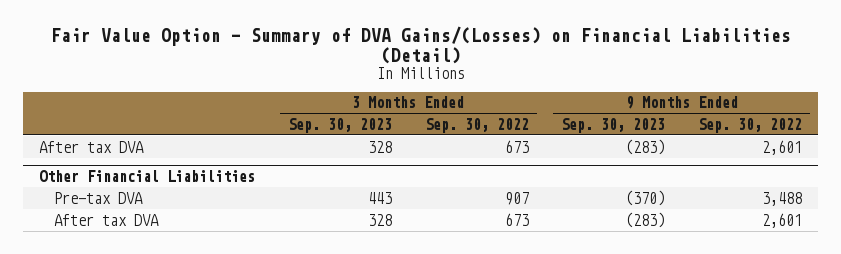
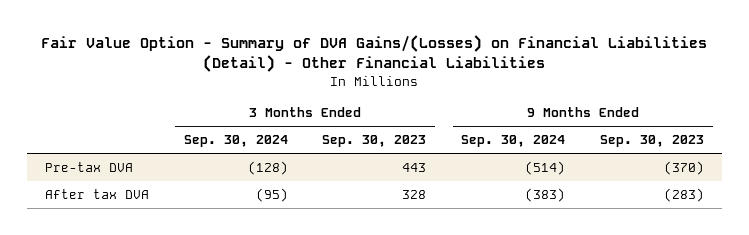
- Fair Value Option - Summary of DVA Gains/(Losses) on Financial Liabilities (Detail)
+ Fair Value Option - Summary of DVA Gains/(Losses) on Financial Liabilities (Detail) - Other Financial Liabilities
- | 3 Months Ended Sep. 30, 2023 | 3 Months Ended Sep. 30, 2022 | 9 Months Ended Sep. 30, 2023 | 9 Months Ended Sep. 30, 2022
+ | 3 Months Ended Sep. 30, 2024 | 3 Months Ended Sep. 30, 2023 | 9 Months Ended Sep. 30, 2024 | 9 Months Ended Sep. 30, 2023
- After tax DVA | 328 | 673 | (283) | 2,601
- Other Financial Liabilities

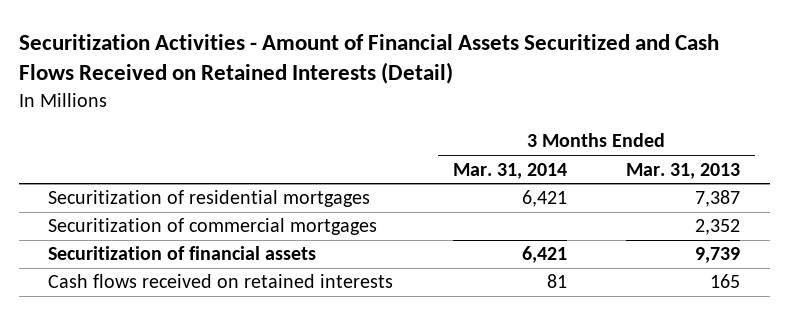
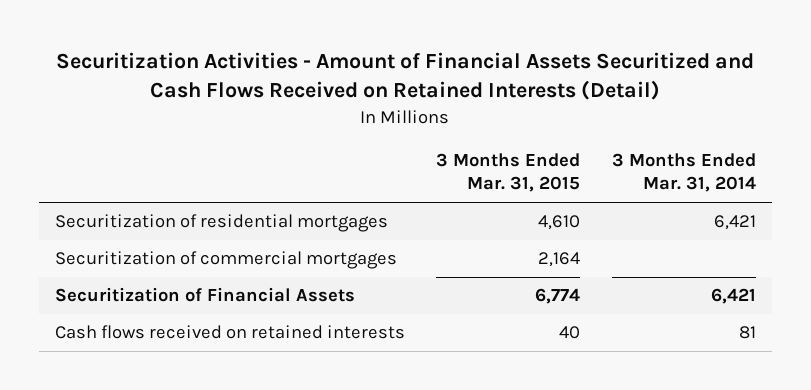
- | 3 Months Ended Mar. 31, 2014 | 3 Months Ended Mar. 31, 2013
+ | 3 Months Ended Mar. 31, 2015 | 3 Months Ended Mar. 31, 2014
- Securitization of financial assets | 6,421 | 9,739
+ Securitization of Financial Assets | 6,774 | 6,421

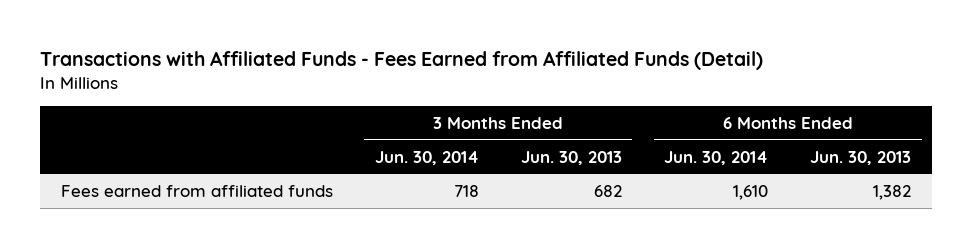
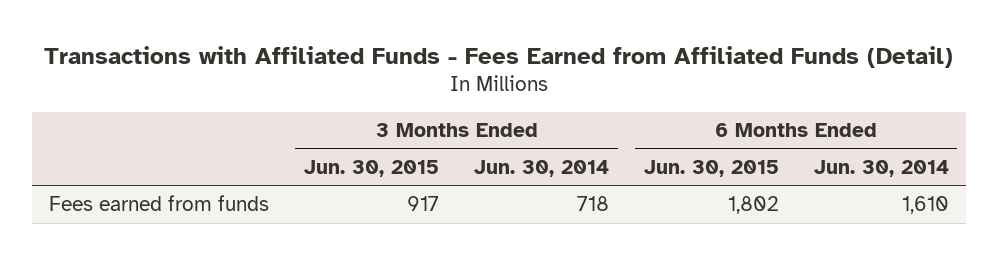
- | 3 Months Ended Jun. 30, 2014 | 3 Months Ended Jun. 30, 2013 | 6 Months Ended Jun. 30, 2014 | 6 Months Ended Jun. 30, 2013
+ | 3 Months Ended Jun. 30, 2015 | 3 Months Ended Jun. 30, 2014 | 6 Months Ended Jun. 30, 2015 | 6 Months Ended Jun. 30, 2014
- Fees earned from affiliated funds | 718 | 682 | 1,610 | 1,382
+ Fees earned from funds | 917 | 718 | 1,802 | 1,610

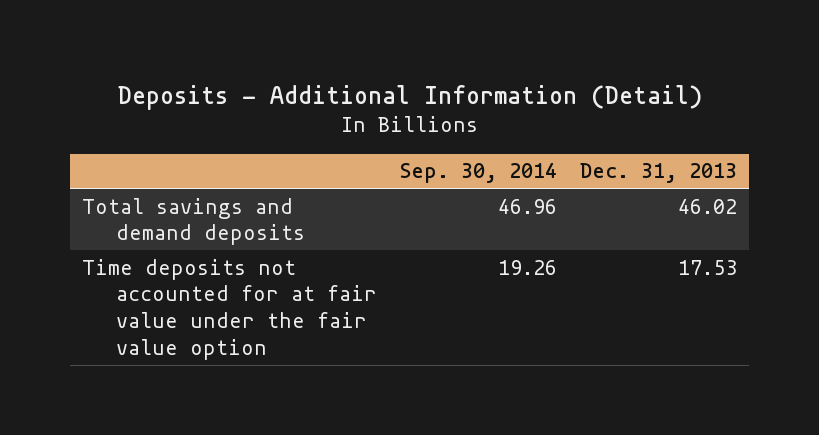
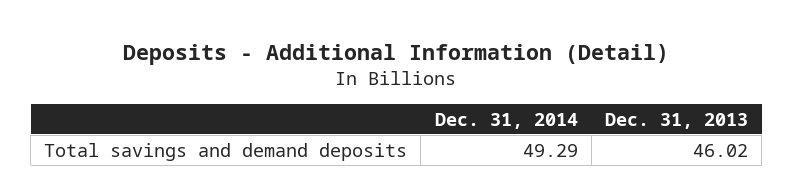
- | Sep. 30, 2014 | Dec. 31, 2013
+ | Dec. 31, 2014 | Dec. 31, 2013
- Time deposits not accounted for at fair value under the fair value option | 19.26 | 17.53

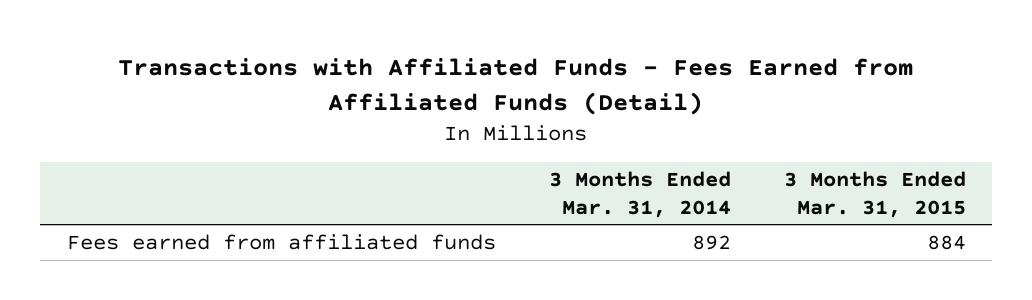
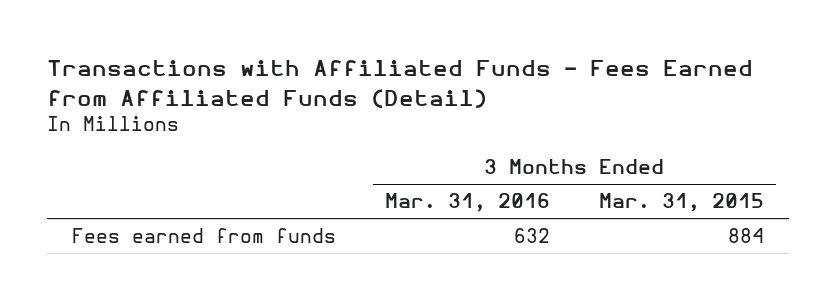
- | 3 Months Ended Mar. 31, 2014 | 3 Months Ended Mar. 31, 2015
+ | 3 Months Ended Mar. 31, 2016 | 3 Months Ended Mar. 31, 2015
- Fees earned from affiliated funds | 892 | 884
+ Fees earned from funds | 632 | 884

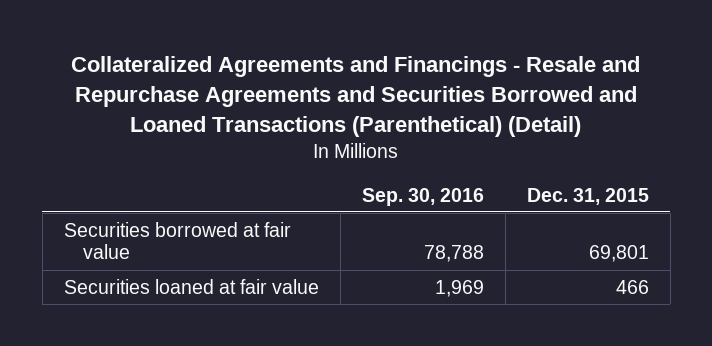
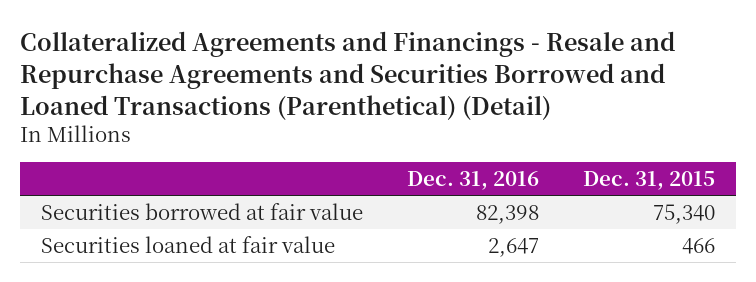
- | Sep. 30, 2016 | Dec. 31, 2015
+ | Dec. 31, 2016 | Dec. 31, 2015
- Securities borrowed at fair value | 78,788 | 69,801
+ Securities borrowed at fair value | 82,398 | 75,340

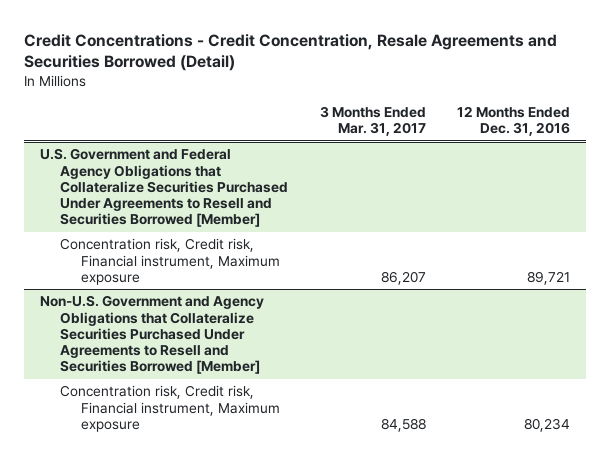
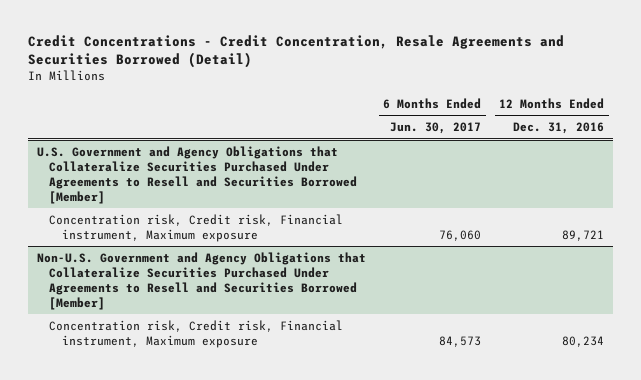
- | 3 Months Ended Mar. 31, 2017 | 12 Months Ended Dec. 31, 2016
+ | 6 Months Ended Jun. 30, 2017 | 12 Months Ended Dec. 31, 2016
- U.S. Government and Federal Agency Obligations that Collateralize Securities Purchased Under Agreements to Resell and Securities Borrowed [Member]
+ U.S. Government and Agency Obligations that Collateralize Securities Purchased Under Agreements to Resell and Securities Borrowed [Member]

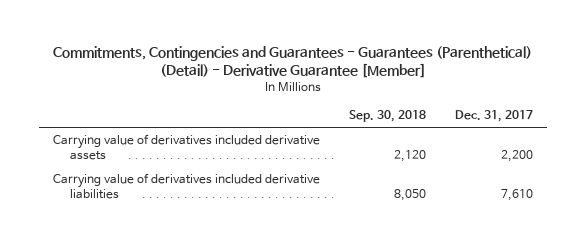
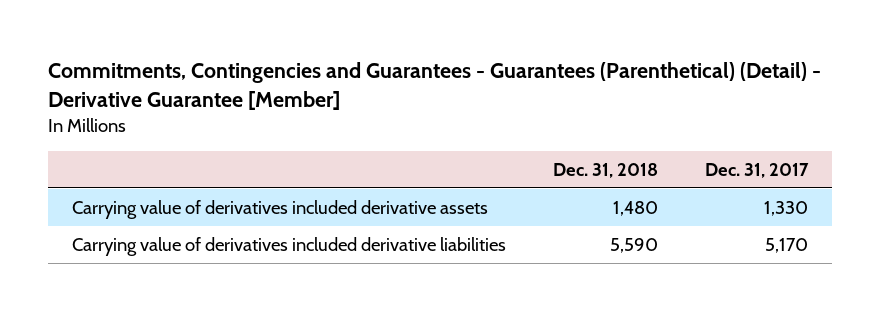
- | Sep. 30, 2018 | Dec. 31, 2017
+ | Dec. 31, 2018 | Dec. 31, 2017
- Carrying value of derivatives included derivative assets | 2,120 | 2,200
- Carrying value of derivatives included derivative liabilities | 8,050 | 7,610
+ Carrying value of derivatives included derivative assets | 1,480 | 1,330
+ Carrying value of derivatives included derivative liabilities | 5,590 | 5,170

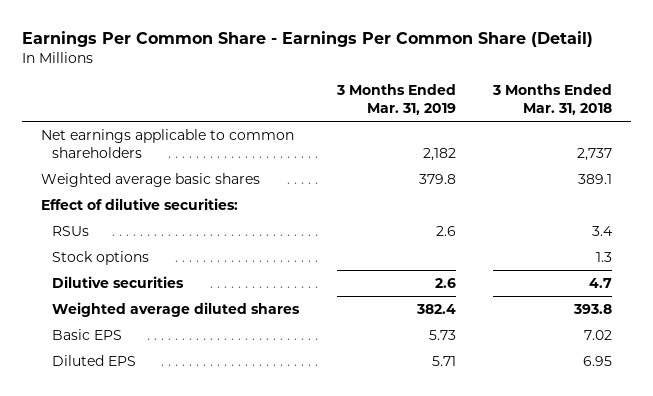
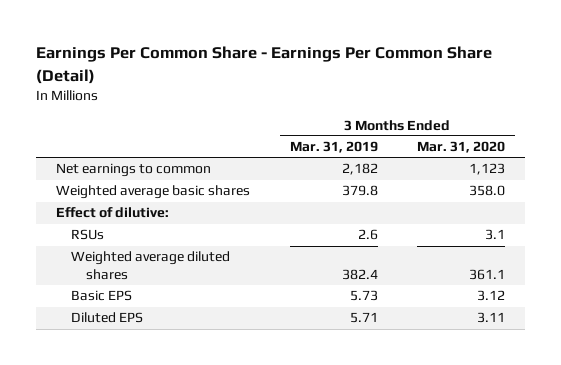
- | 3 Months Ended Mar. 31, 2019 | 3 Months Ended Mar. 31, 2018
+ | 3 Months Ended Mar. 31, 2019 | 3 Months Ended Mar. 31, 2020
- Net earnings applicable to common shareholders | 2,182 | 2,737
+ Net earnings to common | 2,182 | 1,123
- Effect of dilutive securities:
+ Effect of dilutive:
- Stock options | | 1.3
- Dilutive securities | 2.6 | 4.7

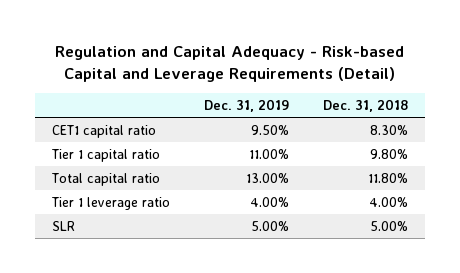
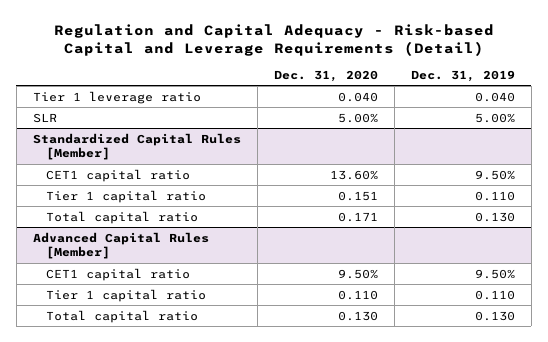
- | Dec. 31, 2019 | Dec. 31, 2018
+ | Dec. 31, 2020 | Dec. 31, 2019
- CET1 capital ratio | 9.50% | 8.30%
- Tier 1 capital ratio | 11.00% | 9.80%
- Total capital ratio | 13.00% | 11.80%
- Tier 1 leverage ratio | 4.00% | 4.00%
+ Tier 1 leverage ratio | 0.040 | 0.040
+ Standardized Capital Rules [Member]
+ CET1 capital ratio | 13.60% | 9.50%
+ Tier 1 capital ratio | 0.151 | 0.110
+ Total capital ratio | 0.171 | 0.130
+ Advanced Capital Rules [Member]
+ CET1 capital ratio | 9.50% | 9.50%
+ Tier 1 capital ratio | 0.110 | 0.110
+ Total capital ratio | 0.130 | 0.130

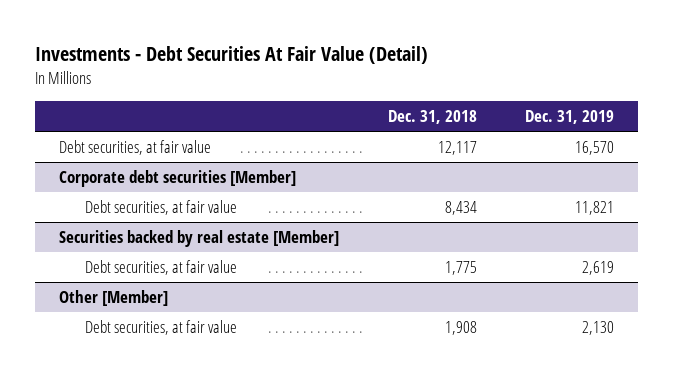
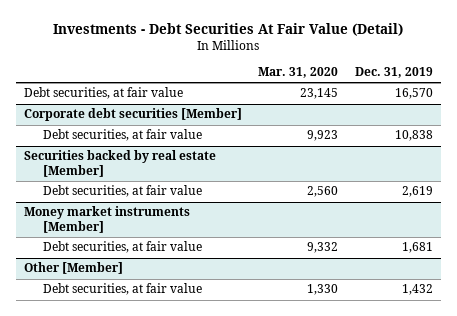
- | Dec. 31, 2018 | Dec. 31, 2019
+ | Mar. 31, 2020 | Dec. 31, 2019
@ Corporate debt securities [Member]
- Debt securities, at fair value | 8,434 | 11,821
+ Debt securities, at fair value | 9,923 | 10,838
+ Money market instruments [Member]
+ Debt securities, at fair value | 9,332 | 1,681
@ Other [Member]
- Debt securities, at fair value | 1,908 | 2,130
+ Debt securities, at fair value | 1,330 | 1,432

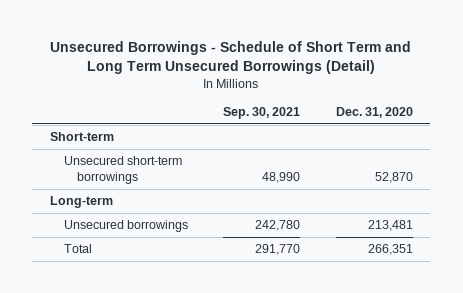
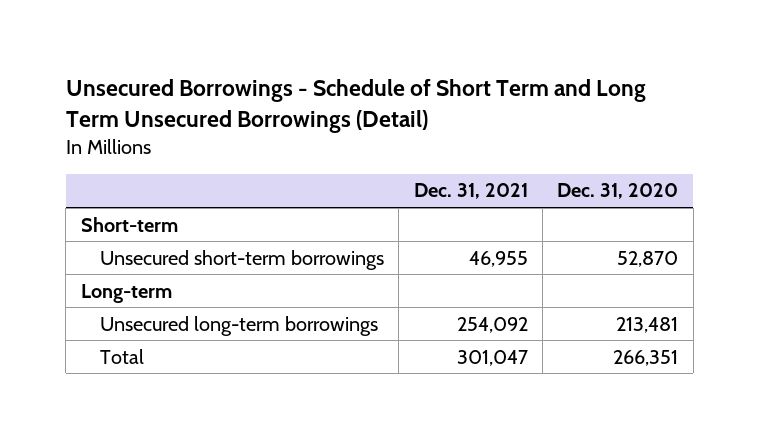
- | Sep. 30, 2021 | Dec. 31, 2020
+ | Dec. 31, 2021 | Dec. 31, 2020
- Unsecured borrowings | 242,780 | 213,481
+ Unsecured long-term borrowings | 254,092 | 213,481

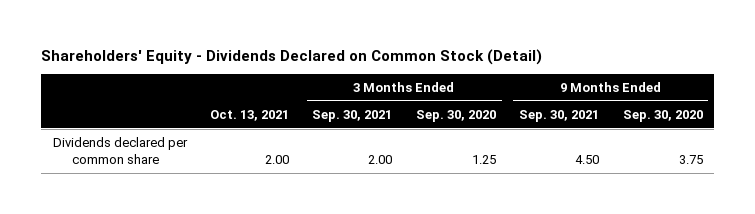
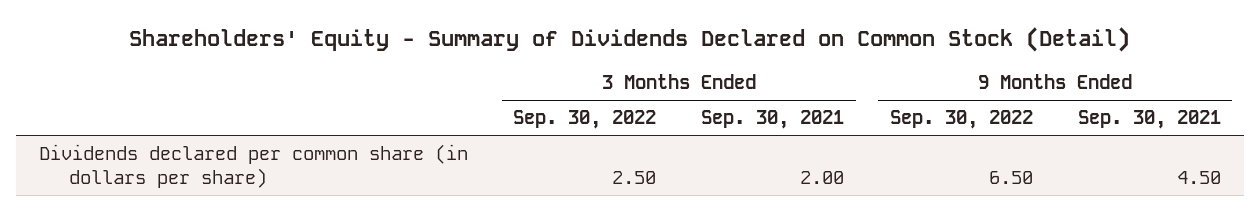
- Shareholders' Equity - Dividends Declared on Common Stock (Detail)
+ Shareholders' Equity - Summary of Dividends Declared on Common Stock (Detail)
- | Oct. 13, 2021 | 3 Months Ended Sep. 30, 2021 | 3 Months Ended Sep. 30, 2020 | 9 Months Ended Sep. 30, 2021 | 9 Months Ended Sep. 30, 2020
+ | 3 Months Ended Sep. 30, 2022 | 3 Months Ended Sep. 30, 2021 | 9 Months Ended Sep. 30, 2022 | 9 Months Ended Sep. 30, 2021
- Dividends declared per common share | 2.00 | 2.00 | 1.25 | 4.50 | 3.75
+ Dividends declared per common share (in dollars per share) | 2.50 | 2.00 | 6.50 | 4.50

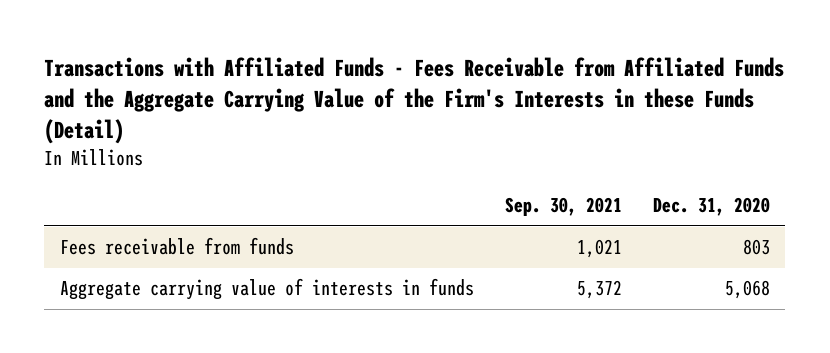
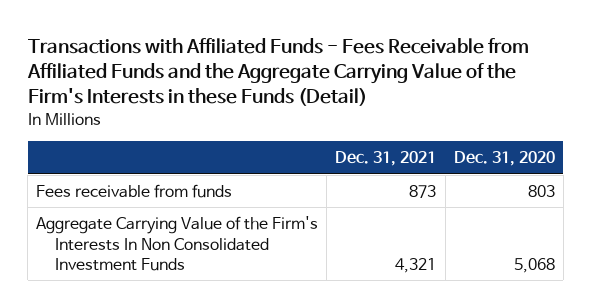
- | Sep. 30, 2021 | Dec. 31, 2020
+ | Dec. 31, 2021 | Dec. 31, 2020
- Aggregate carrying value of interests in funds | 5,372 | 5,068
+ Aggregate Carrying Value of the Firm's Interests In Non Consolidated Investment Funds | 4,321 | 5,068

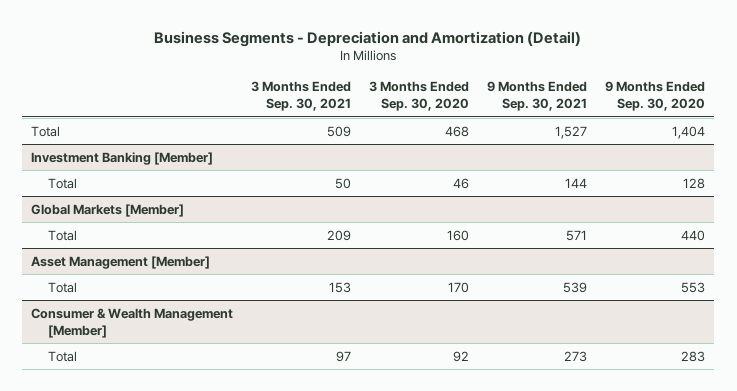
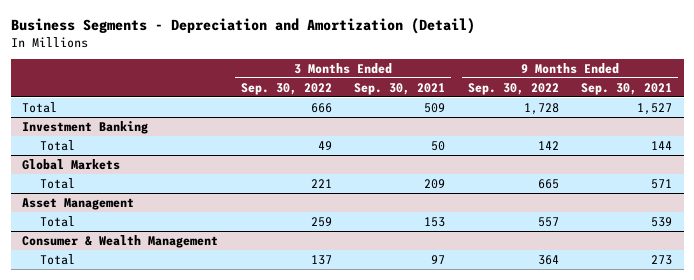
- | 3 Months Ended Sep. 30, 2021 | 3 Months Ended Sep. 30, 2020 | 9 Months Ended Sep. 30, 2021 | 9 Months Ended Sep. 30, 2020
+ | 3 Months Ended Sep. 30, 2022 | 3 Months Ended Sep. 30, 2021 | 9 Months Ended Sep. 30, 2022 | 9 Months Ended Sep. 30, 2021
- Investment Banking [Member]
+ Investment Banking
- Global Markets [Member]
+ Global Markets
- Asset Management [Member]
+ Asset Management
- Consumer & Wealth Management [Member]
+ Consumer & Wealth Management

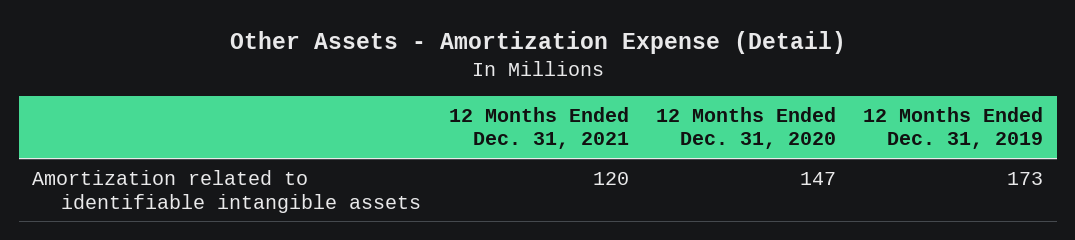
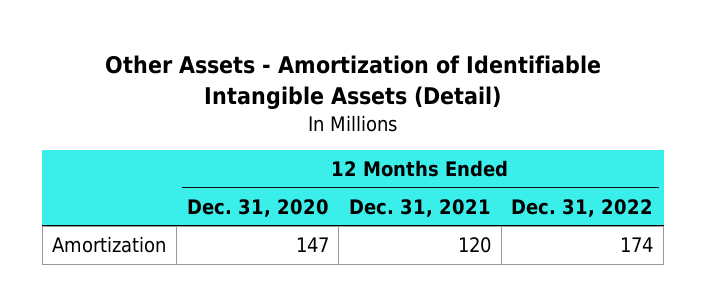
- Other Assets - Amortization Expense (Detail)
+ Other Assets - Amortization of Identifiable Intangible Assets (Detail)
- | 12 Months Ended Dec. 31, 2021 | 12 Months Ended Dec. 31, 2020 | 12 Months Ended Dec. 31, 2019
+ | 12 Months Ended Dec. 31, 2020 | 12 Months Ended Dec. 31, 2021 | 12 Months Ended Dec. 31, 2022
- Amortization related to identifiable intangible assets | 120 | 147 | 173
+ Amortization | 147 | 120 | 174

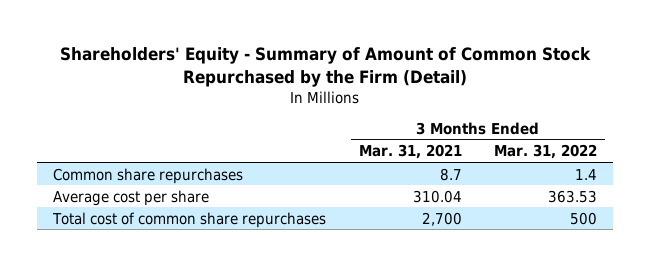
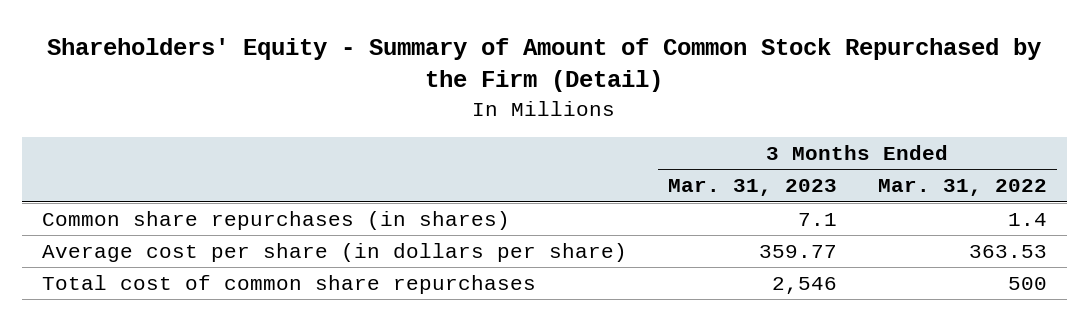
- | 3 Months Ended Mar. 31, 2021 | 3 Months Ended Mar. 31, 2022
+ | 3 Months Ended Mar. 31, 2023 | 3 Months Ended Mar. 31, 2022
- Common share repurchases | 8.7 | 1.4
- Average cost per share | 310.04 | 363.53
+ Common share repurchases (in shares) | 7.1 | 1.4
+ Average cost per share (in dollars per share) | 359.77 | 363.53

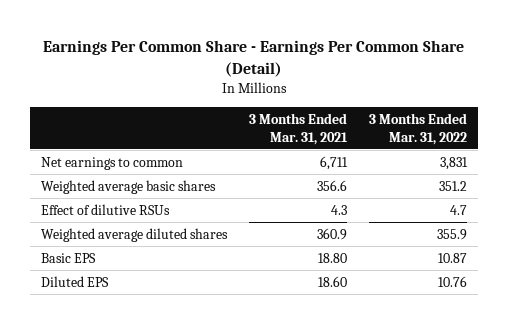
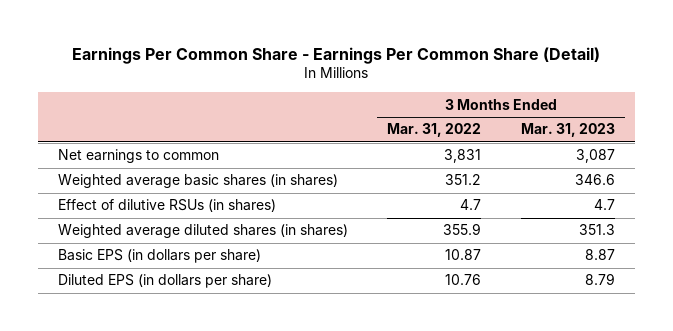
- | 3 Months Ended Mar. 31, 2021 | 3 Months Ended Mar. 31, 2022
+ | 3 Months Ended Mar. 31, 2022 | 3 Months Ended Mar. 31, 2023
- Weighted average basic shares | 356.6 | 351.2
- Effect of dilutive RSUs | 4.3 | 4.7
- Weighted average diluted shares | 360.9 | 355.9
- Basic EPS | 18.80 | 10.87
- Diluted EPS | 18.60 | 10.76
+ Weighted average basic shares (in shares) | 351.2 | 346.6
+ Effect of dilutive RSUs (in shares) | 4.7 | 4.7
+ Weighted average diluted shares (in shares) | 355.9 | 351.3
+ Basic EPS (in dollars per share) | 10.87 | 8.87
+ Diluted EPS (in dollars per share) | 10.76 | 8.79

